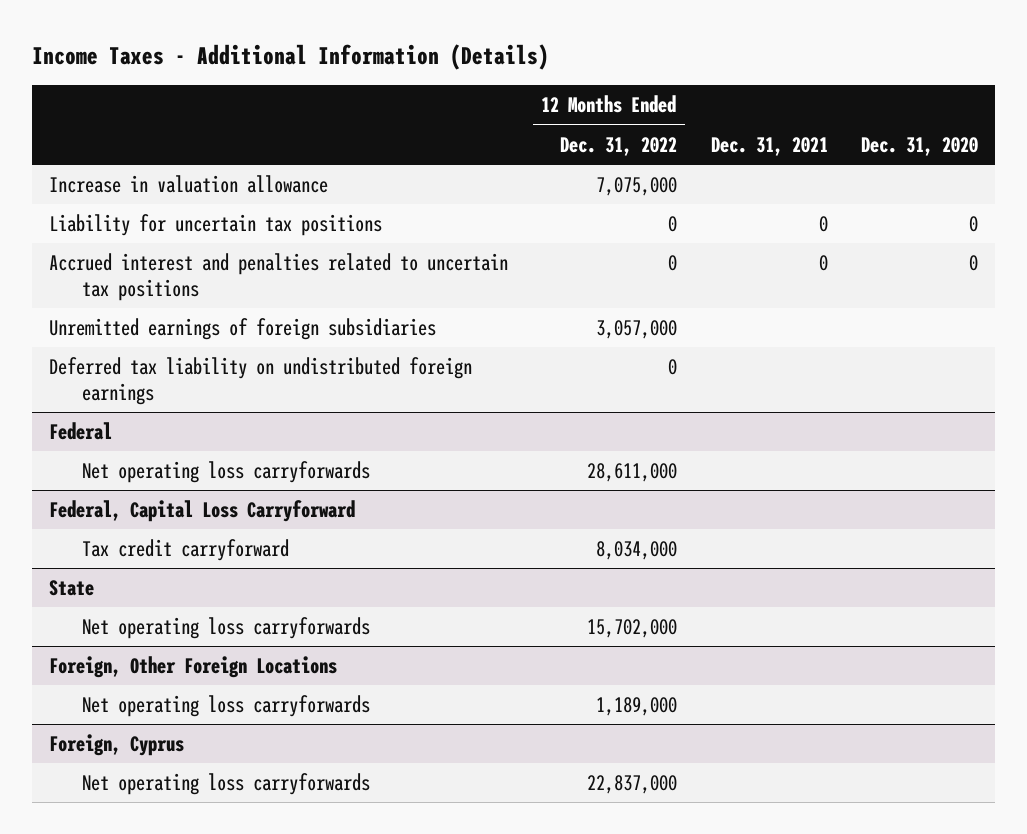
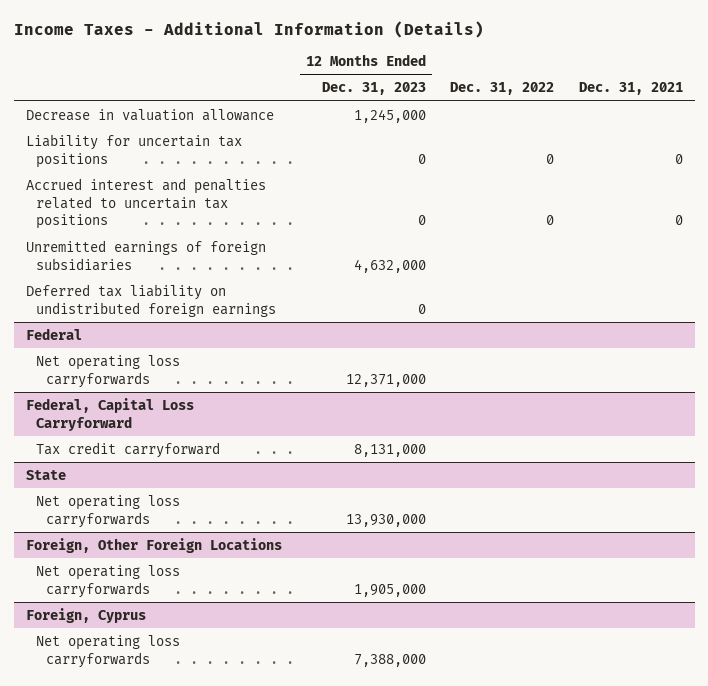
- | 12 Months Ended Dec. 31, 2022 | Dec. 31, 2021 | Dec. 31, 2020
+ | 12 Months Ended Dec. 31, 2023 | Dec. 31, 2022 | Dec. 31, 2021
- Increase in valuation allowance | 7,075,000 | |
+ Decrease in valuation allowance | 1,245,000 | |

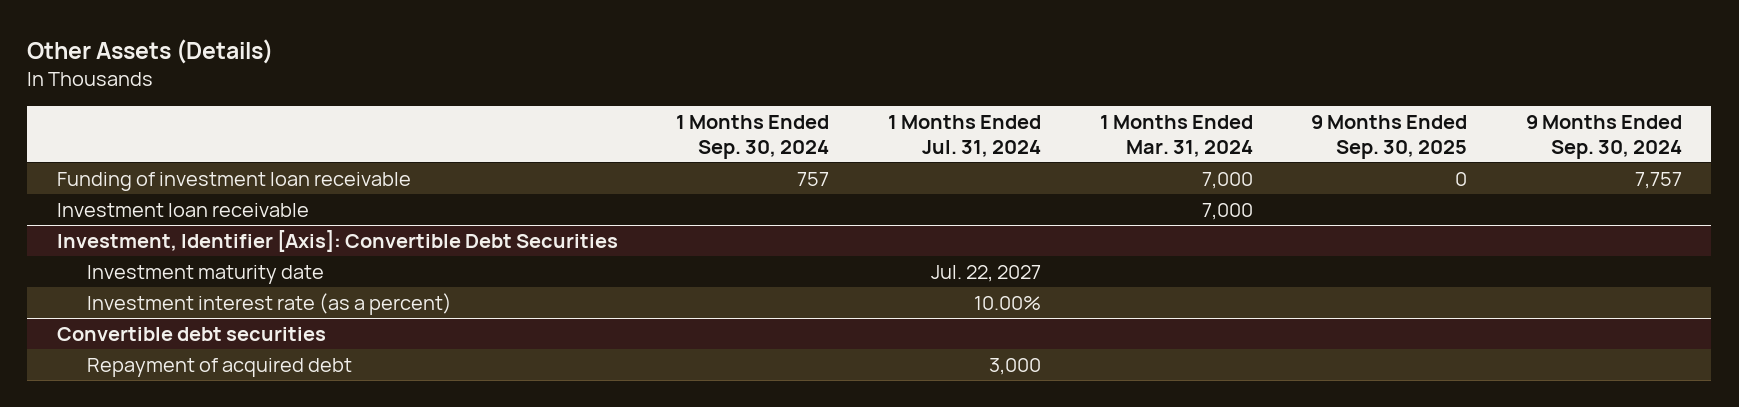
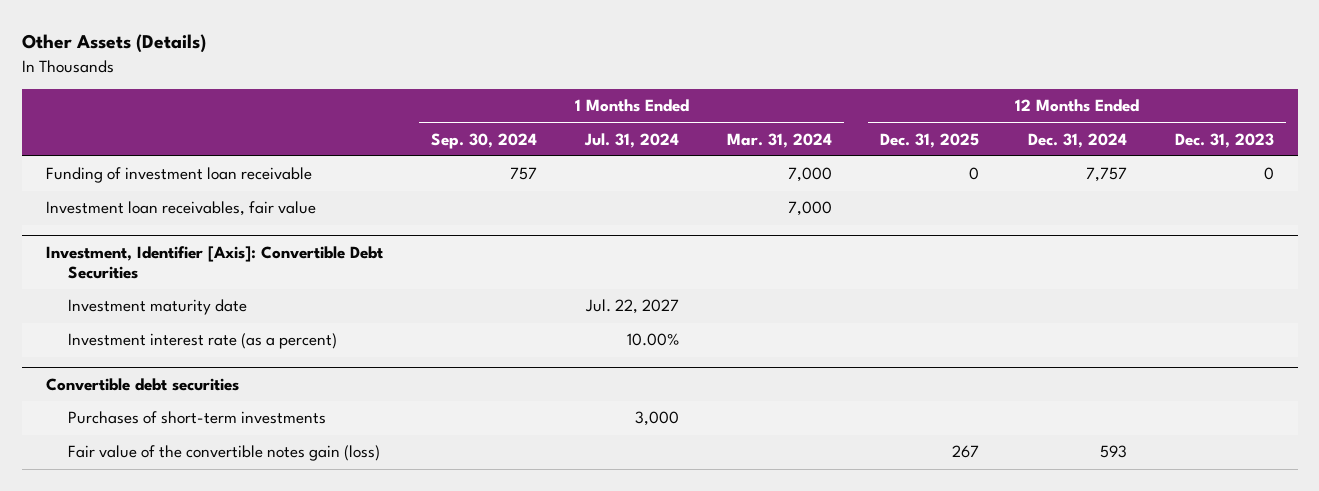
- | 1 Months Ended Sep. 30, 2024 | 1 Months Ended Jul. 31, 2024 | 1 Months Ended Mar. 31, 2024 | 9 Months Ended Sep. 30, 2025 | 9 Months Ended Sep. 30, 2024
+ | 1 Months Ended Sep. 30, 2024 | 1 Months Ended Jul. 31, 2024 | 1 Months Ended Mar. 31, 2024 | 12 Months Ended Dec. 31, 2025 | 12 Months Ended Dec. 31, 2024 | 12 Months Ended Dec. 31, 2023
- Investment loan receivable | | | 7,000 | |
+ Investment loan receivables, fair value | | | 7,000 | | |
@ Convertible debt securities
- Repayment of acquired debt | | 3,000 | | |
+ Purchases of short-term investments | | 3,000 | | | |
+ Fair value of the convertible notes gain (loss) | | | | 267 | 593 |

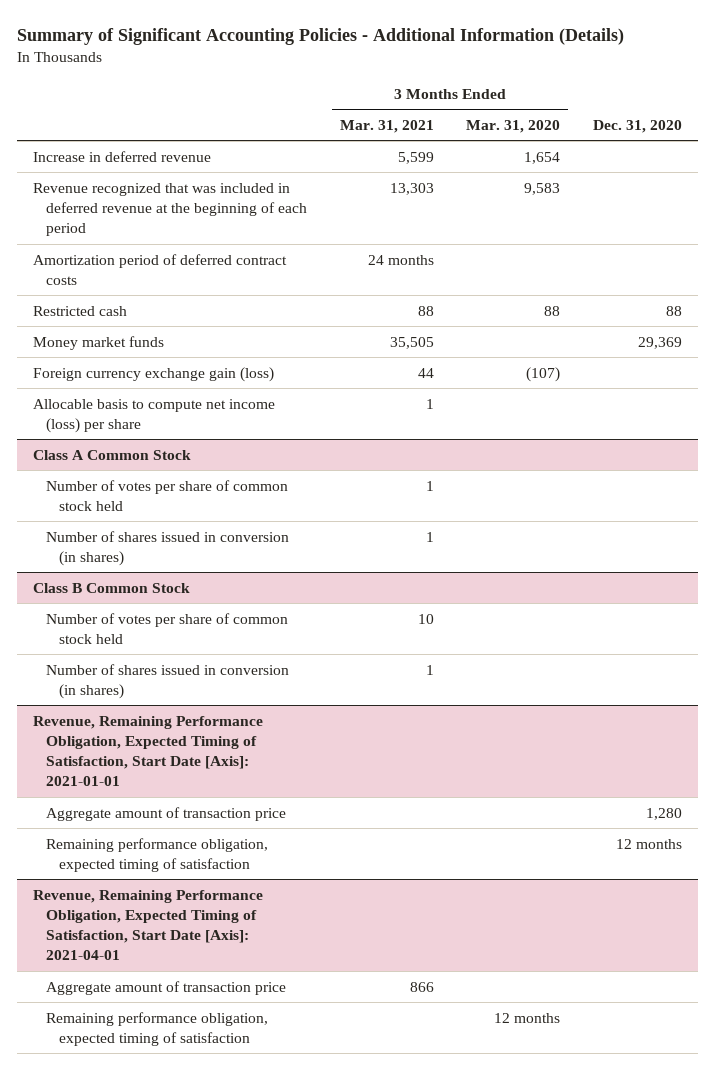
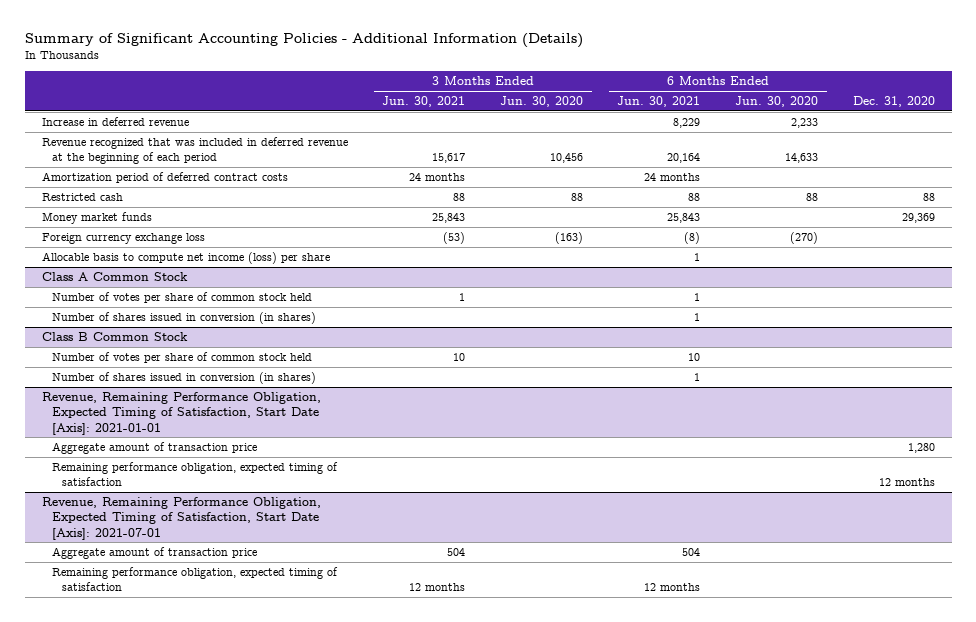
- | 3 Months Ended Mar. 31, 2021 | 3 Months Ended Mar. 31, 2020 | Dec. 31, 2020
+ | 3 Months Ended Jun. 30, 2021 | 3 Months Ended Jun. 30, 2020 | 6 Months Ended Jun. 30, 2021 | 6 Months Ended Jun. 30, 2020 | Dec. 31, 2020
- Foreign currency exchange gain (loss) | 44 | (107) |
+ Foreign currency exchange loss | (53) | (163) | (8) | (270) |
- Revenue, Remaining Performance Obligation, Expected Timing of Satisfaction, Start Date [Axis]: 2021-04-01
- Aggregate amount of transaction price | 866 | |
- Remaining performance obligation, expected timing of satisfaction | | 12 months |
+ Revenue, Remaining Performance Obligation, Expected Timing of Satisfaction, Start Date [Axis]: 2021-07-01
+ Aggregate amount of transaction price | 504 | | 504 | |
+ Remaining performance obligation, expected timing of satisfaction | 12 months | | 12 months | |

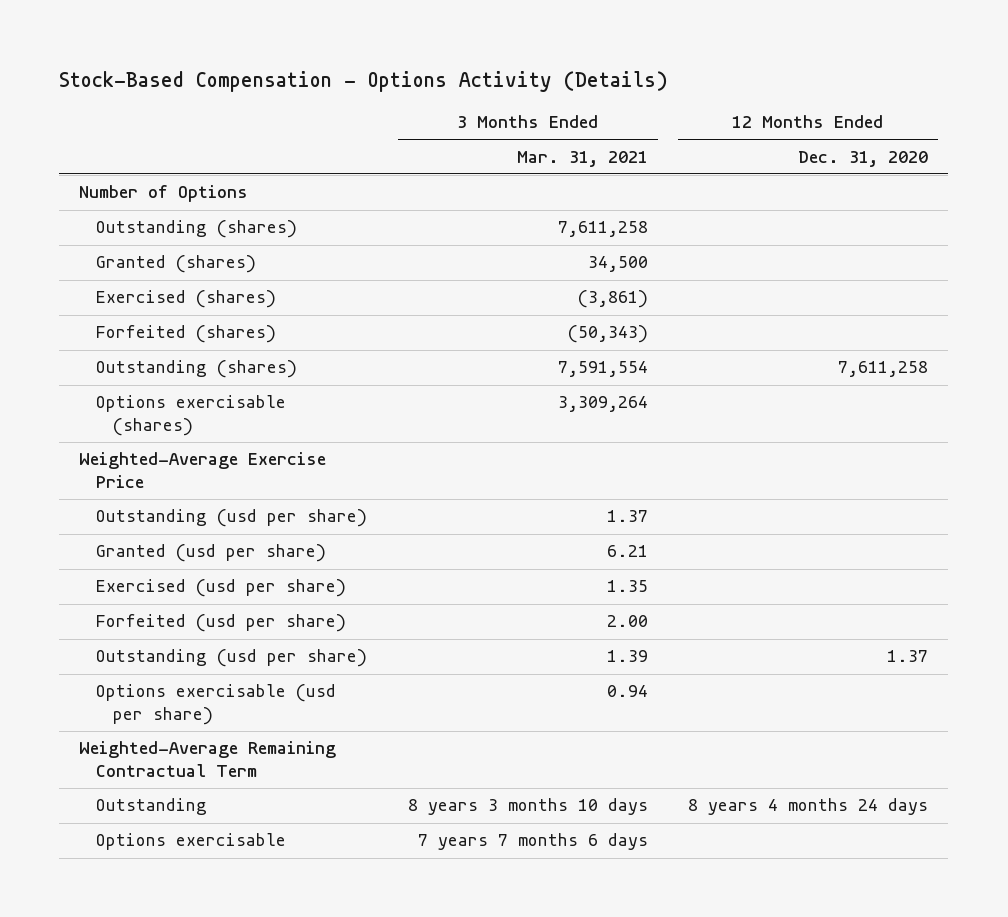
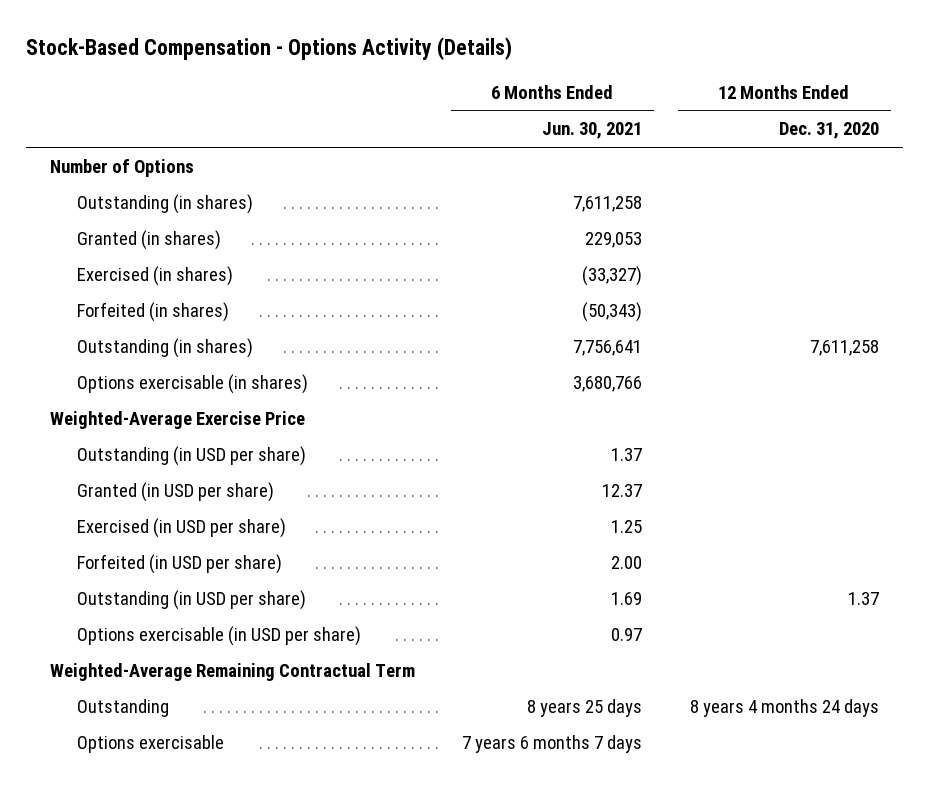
- | 3 Months Ended Mar. 31, 2021 | 12 Months Ended Dec. 31, 2020
+ | 6 Months Ended Jun. 30, 2021 | 12 Months Ended Dec. 31, 2020
- Outstanding (shares) | 7,611,258 |
- Granted (shares) | 34,500 |
- Exercised (shares) | (3,861) |
- Forfeited (shares) | (50,343) |
- Outstanding (shares) | 7,591,554 | 7,611,258
- Options exercisable (shares) | 3,309,264 |
+ Outstanding (in shares) | 7,611,258 |
+ Granted (in shares) | 229,053 |
+ Exercised (in shares) | (33,327) |
+ Forfeited (in shares) | (50,343) |
+ Outstanding (in shares) | 7,756,641 | 7,611,258
+ Options exercisable (in shares) | 3,680,766 |
- Outstanding (usd per share) | 1.37 |
- Granted (usd per share) | 6.21 |
- Exercised (usd per share) | 1.35 |
- Forfeited (usd per share) | 2.00 |
- Outstanding (usd per share) | 1.39 | 1.37
- Options exercisable (usd per share) | 0.94 |
+ Outstanding (in USD per share) | 1.37 |
+ Granted (in USD per share) | 12.37 |
+ Exercised (in USD per share) | 1.25 |
+ Forfeited (in USD per share) | 2.00 |
+ Outstanding (in USD per share) | 1.69 | 1.37
+ Options exercisable (in USD per share) | 0.97 |

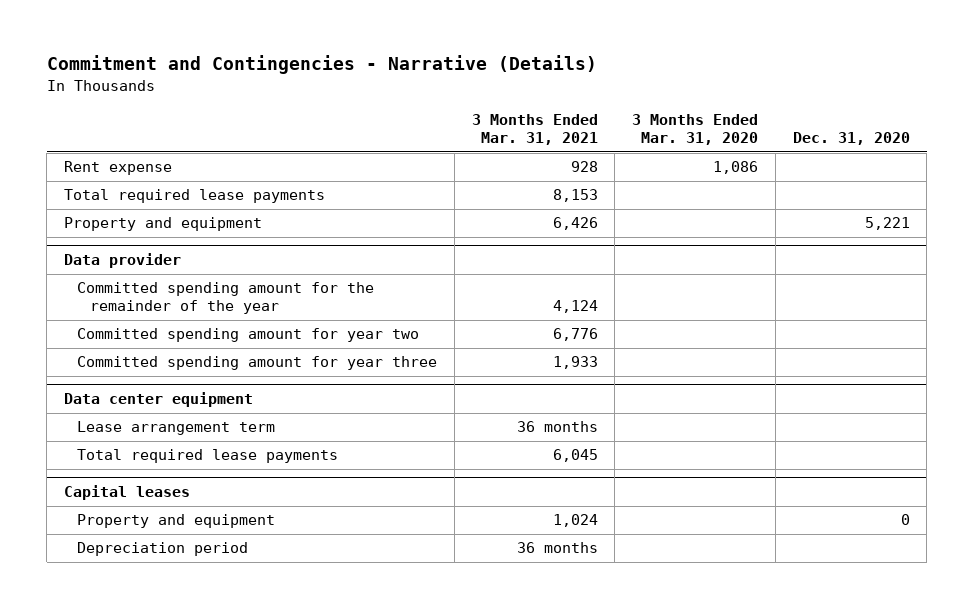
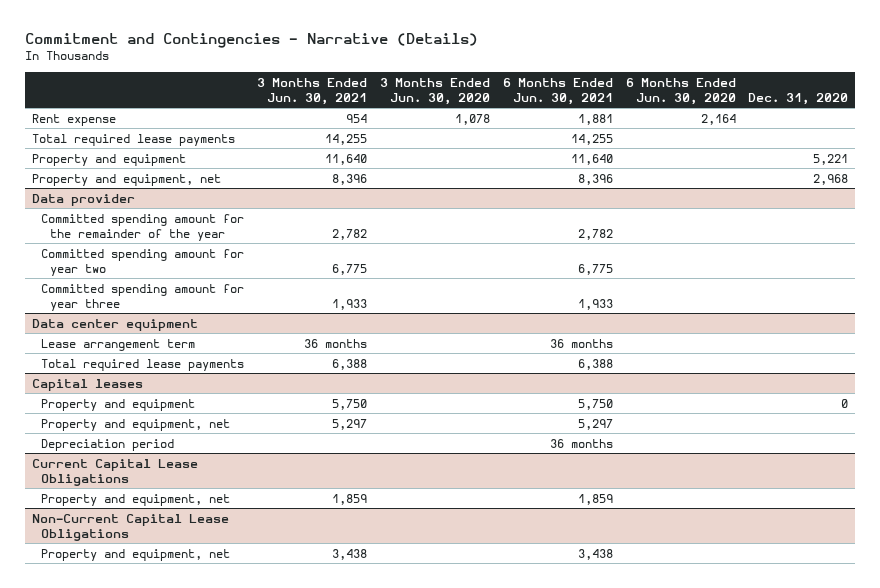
- | 3 Months Ended Mar. 31, 2021 | 3 Months Ended Mar. 31, 2020 | Dec. 31, 2020
+ | 3 Months Ended Jun. 30, 2021 | 3 Months Ended Jun. 30, 2020 | 6 Months Ended Jun. 30, 2021 | 6 Months Ended Jun. 30, 2020 | Dec. 31, 2020
+ Property and equipment, net | 8,396 | | 8,396 | | 2,968
@ Capital leases
+ Property and equipment, net | 5,297 | | 5,297 | |
+ Current Capital Lease Obligations
+ Property and equipment, net | 1,859 | | 1,859 | |
+ Non-Current Capital Lease Obligations
+ Property and equipment, net | 3,438 | | 3,438 | |

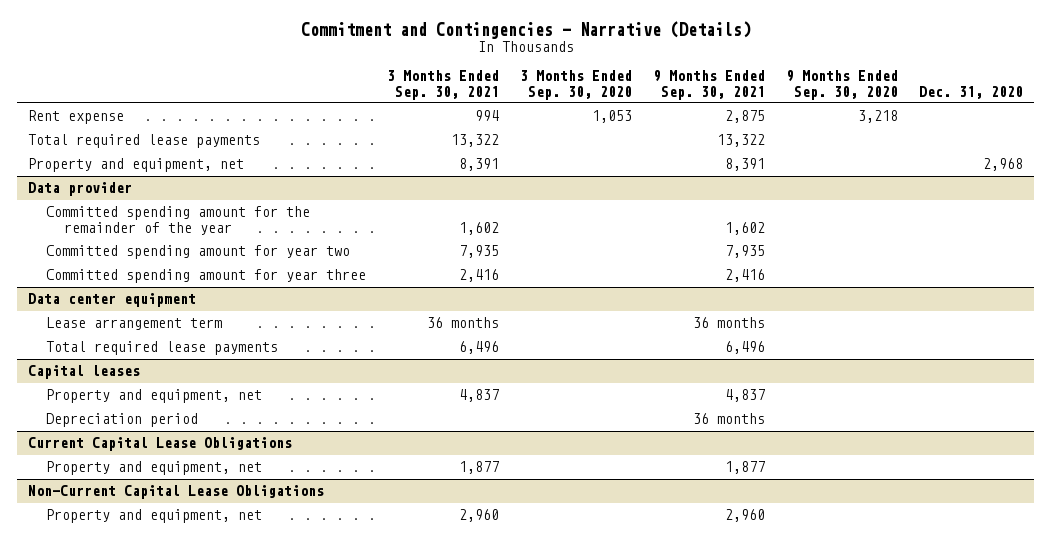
- | 3 Months Ended Jun. 30, 2021 | 3 Months Ended Jun. 30, 2020 | 6 Months Ended Jun. 30, 2021 | 6 Months Ended Jun. 30, 2020 | Dec. 31, 2020
+ | 3 Months Ended Sep. 30, 2021 | 3 Months Ended Sep. 30, 2020 | 9 Months Ended Sep. 30, 2021 | 9 Months Ended Sep. 30, 2020 | Dec. 31, 2020
- Property and equipment | 11,640 | | 11,640 | | 5,221
@ Capital leases
- Property and equipment | 5,750 | | 5,750 | | 0

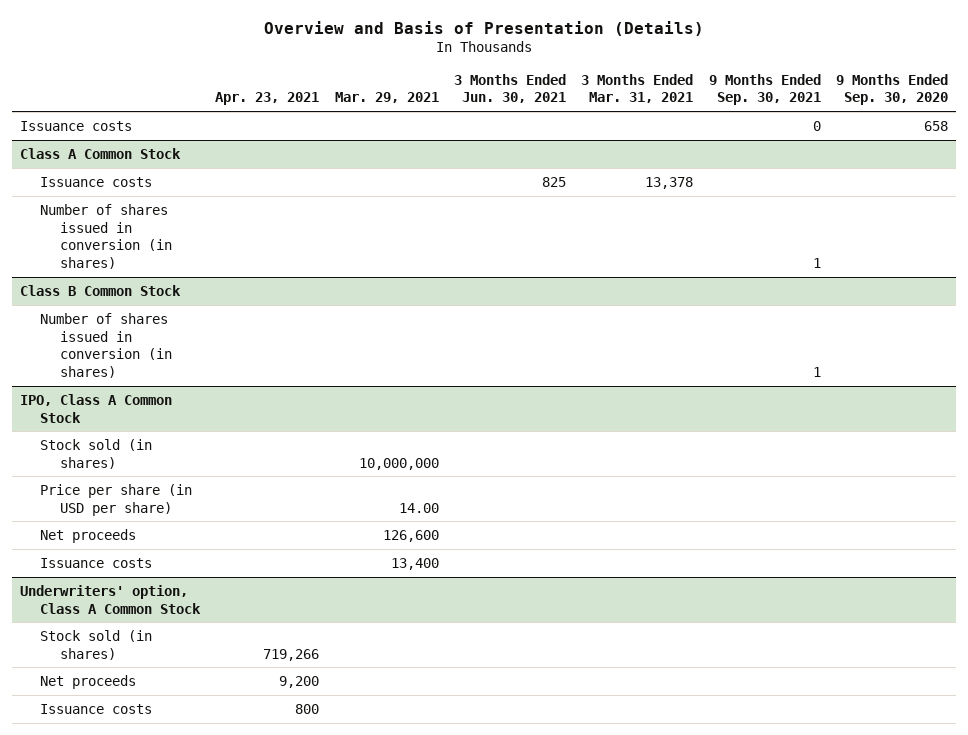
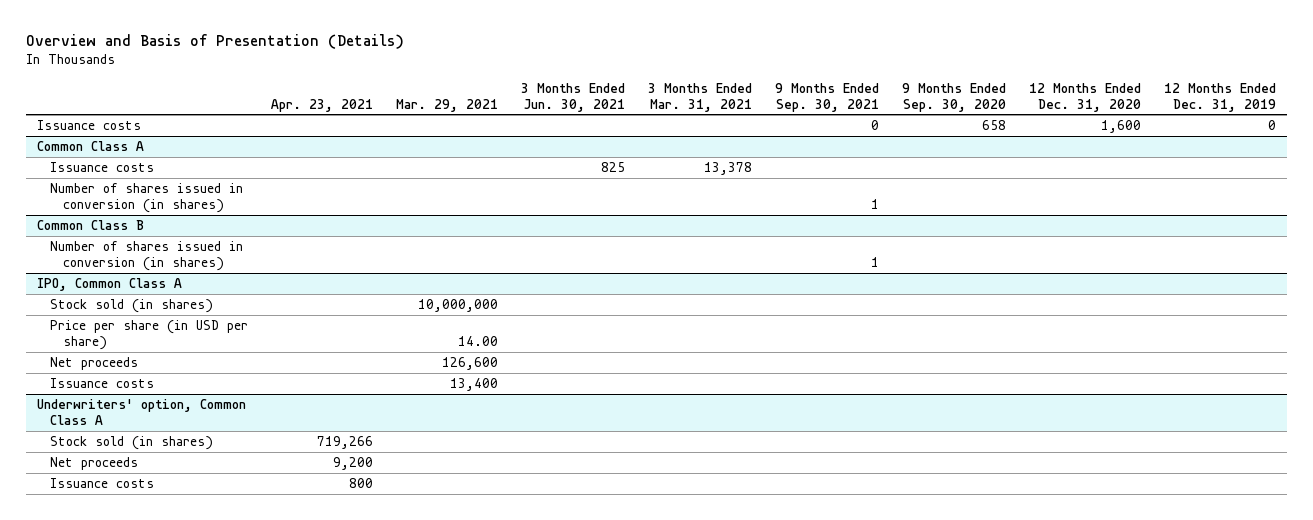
- | Apr. 23, 2021 | Mar. 29, 2021 | 3 Months Ended Jun. 30, 2021 | 3 Months Ended Mar. 31, 2021 | 9 Months Ended Sep. 30, 2021 | 9 Months Ended Sep. 30, 2020
+ | Apr. 23, 2021 | Mar. 29, 2021 | 3 Months Ended Jun. 30, 2021 | 3 Months Ended Mar. 31, 2021 | 9 Months Ended Sep. 30, 2021 | 9 Months Ended Sep. 30, 2020 | 12 Months Ended Dec. 31, 2020 | 12 Months Ended Dec. 31, 2019
- Class A Common Stock
+ Common Class A
- Class B Common Stock
+ Common Class B
- IPO, Class A Common Stock
+ IPO, Common Class A
- Underwriters' option, Class A Common Stock
+ Underwriters' option, Common Class A

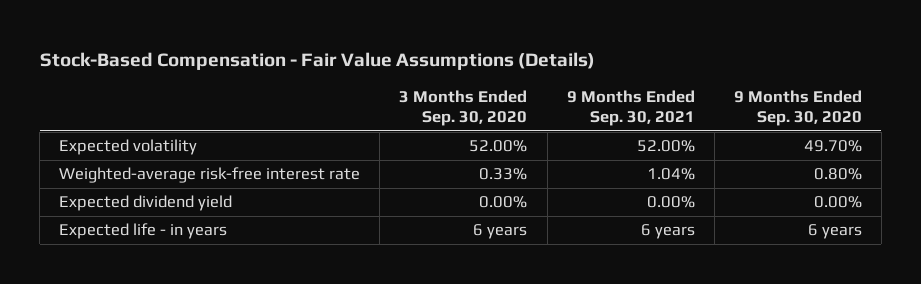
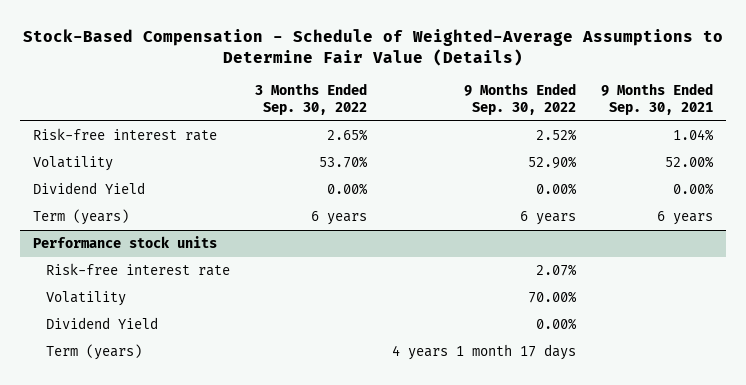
- Stock-Based Compensation - Fair Value Assumptions (Details)
+ Stock-Based Compensation - Schedule of Weighted-Average Assumptions to Determine Fair Value (Details)
- | 3 Months Ended Sep. 30, 2020 | 9 Months Ended Sep. 30, 2021 | 9 Months Ended Sep. 30, 2020
+ | 3 Months Ended Sep. 30, 2022 | 9 Months Ended Sep. 30, 2022 | 9 Months Ended Sep. 30, 2021
- Expected volatility | 52.00% | 52.00% | 49.70%
- Weighted-average risk-free interest rate | 0.33% | 1.04% | 0.80%
- Expected dividend yield | 0.00% | 0.00% | 0.00%
- Expected life - in years | 6 years | 6 years | 6 years
+ Risk-free interest rate | 2.65% | 2.52% | 1.04%
+ Volatility | 53.70% | 52.90% | 52.00%
+ Dividend Yield | 0.00% | 0.00% | 0.00%
+ Term (years) | 6 years | 6 years | 6 years
+ Performance stock units
+ Risk-free interest rate | | 2.07% |
+ Volatility | | 70.00% |
+ Dividend Yield | | 0.00% |
+ Term (years) | | 4 years 1 month 17 days |

